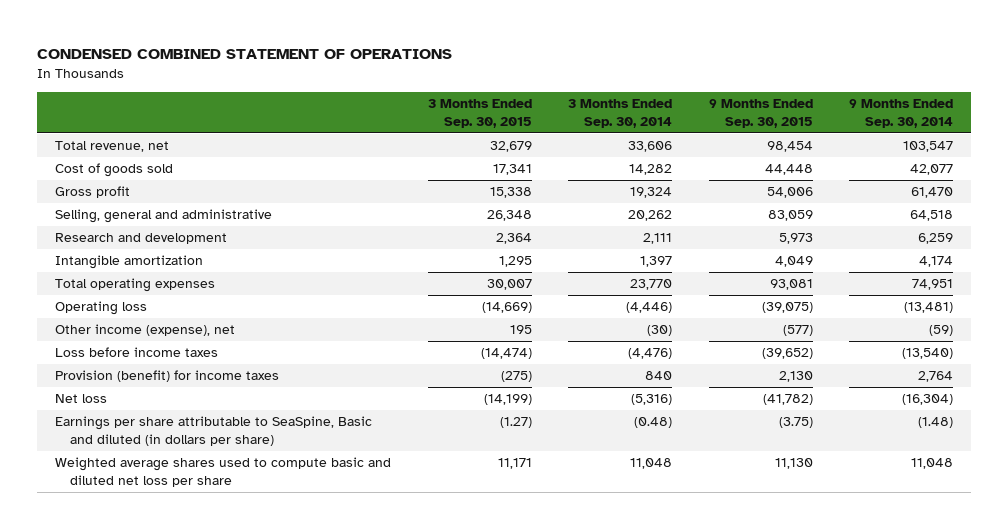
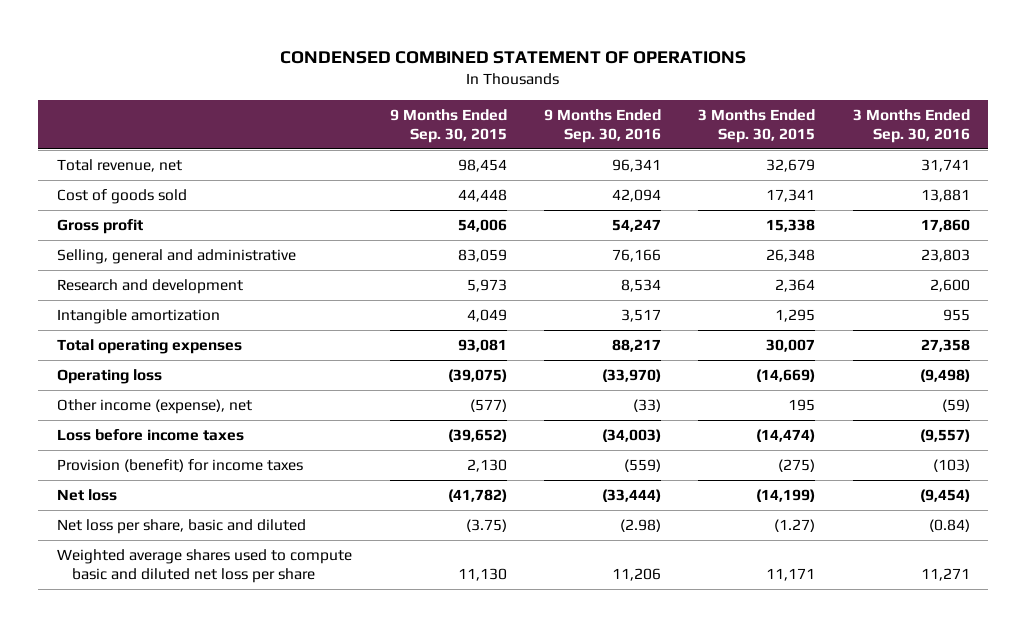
- | 3 Months Ended Sep. 30, 2015 | 3 Months Ended Sep. 30, 2014 | 9 Months Ended Sep. 30, 2015 | 9 Months Ended Sep. 30, 2014
+ | 9 Months Ended Sep. 30, 2015 | 9 Months Ended Sep. 30, 2016 | 3 Months Ended Sep. 30, 2015 | 3 Months Ended Sep. 30, 2016
- Earnings per share attributable to SeaSpine, Basic and diluted (in dollars per share) | (1.27) | (0.48) | (3.75) | (1.48)
+ Net loss per share, basic and diluted | (3.75) | (2.98) | (1.27) | (0.84)

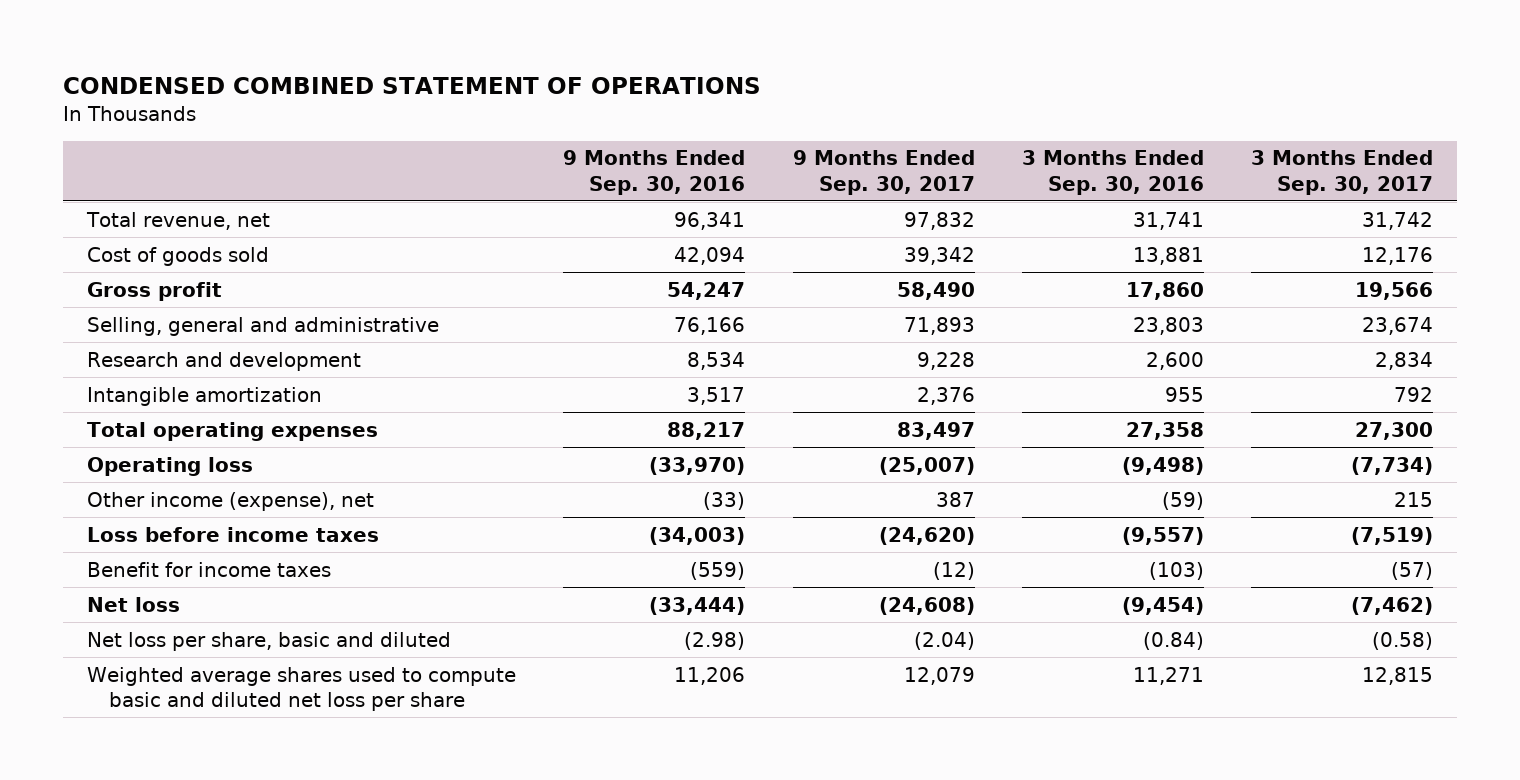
- | 9 Months Ended Sep. 30, 2015 | 9 Months Ended Sep. 30, 2016 | 3 Months Ended Sep. 30, 2015 | 3 Months Ended Sep. 30, 2016
+ | 9 Months Ended Sep. 30, 2016 | 9 Months Ended Sep. 30, 2017 | 3 Months Ended Sep. 30, 2016 | 3 Months Ended Sep. 30, 2017
- Provision (benefit) for income taxes | 2,130 | (559) | (275) | (103)
+ Benefit for income taxes | (559) | (12) | (103) | (57)

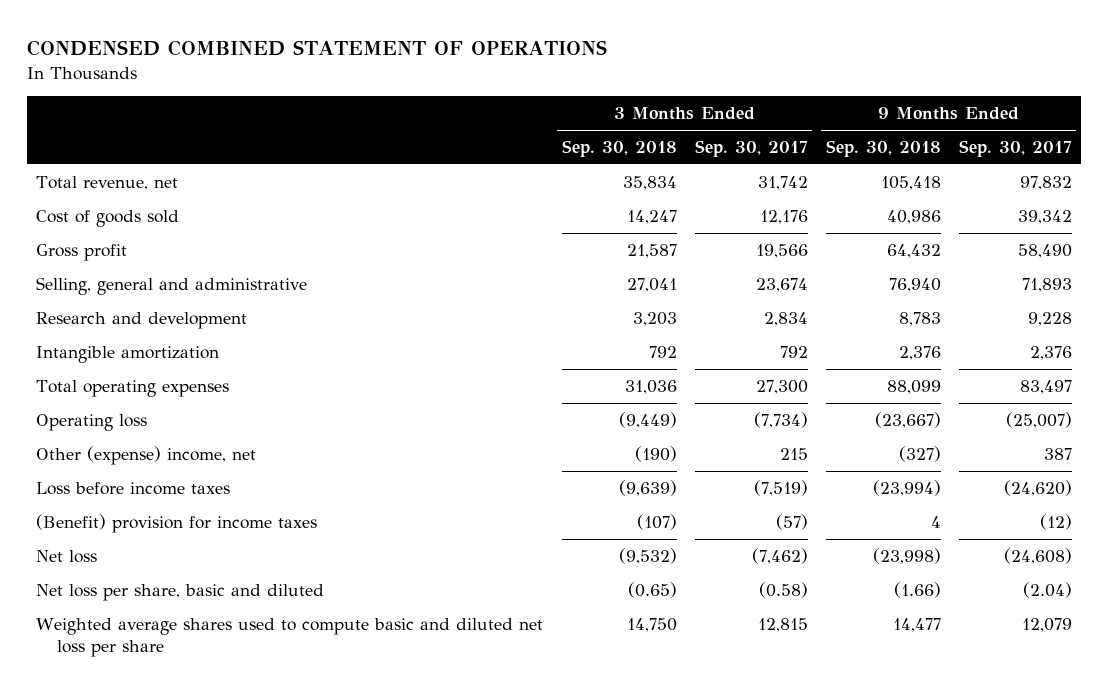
- | 9 Months Ended Sep. 30, 2016 | 9 Months Ended Sep. 30, 2017 | 3 Months Ended Sep. 30, 2016 | 3 Months Ended Sep. 30, 2017
+ | 3 Months Ended Sep. 30, 2018 | 3 Months Ended Sep. 30, 2017 | 9 Months Ended Sep. 30, 2018 | 9 Months Ended Sep. 30, 2017
- Other income (expense), net | (33) | 387 | (59) | 215
+ Other (expense) income, net | (190) | 215 | (327) | 387
- Benefit for income taxes | (559) | (12) | (103) | (57)
+ (Benefit) provision for income taxes | (107) | (57) | 4 | (12)

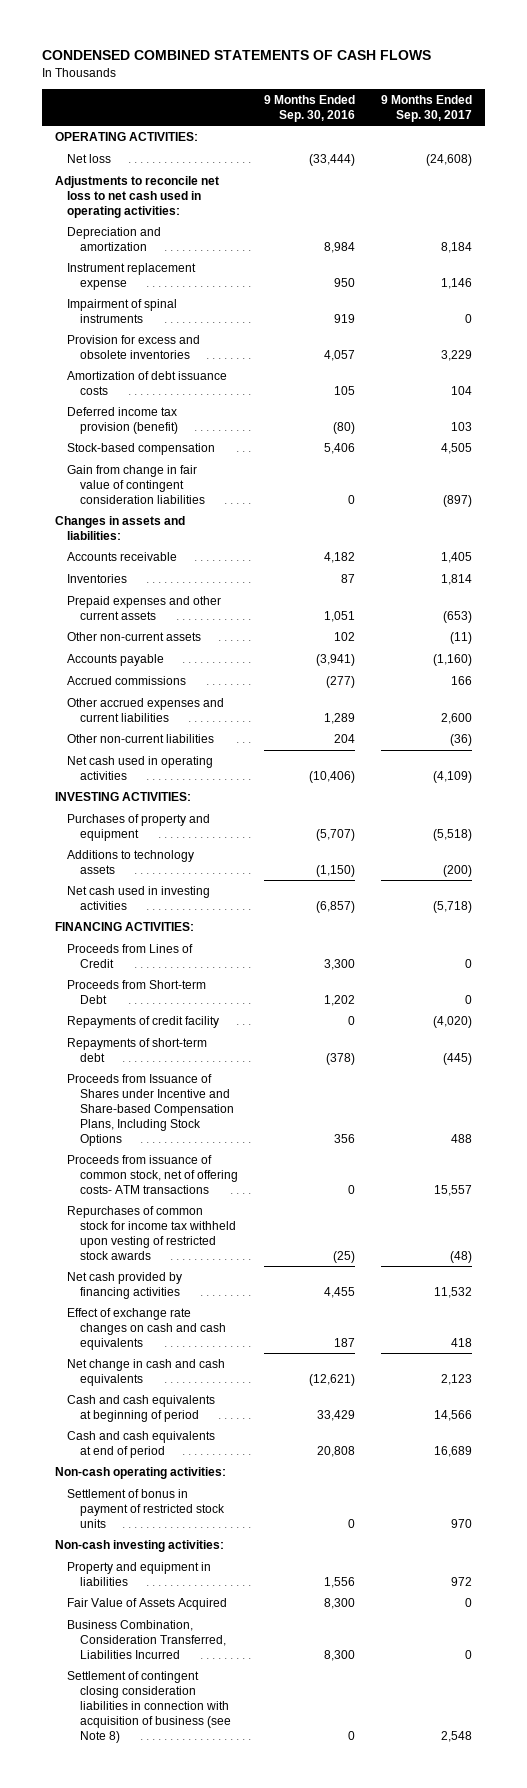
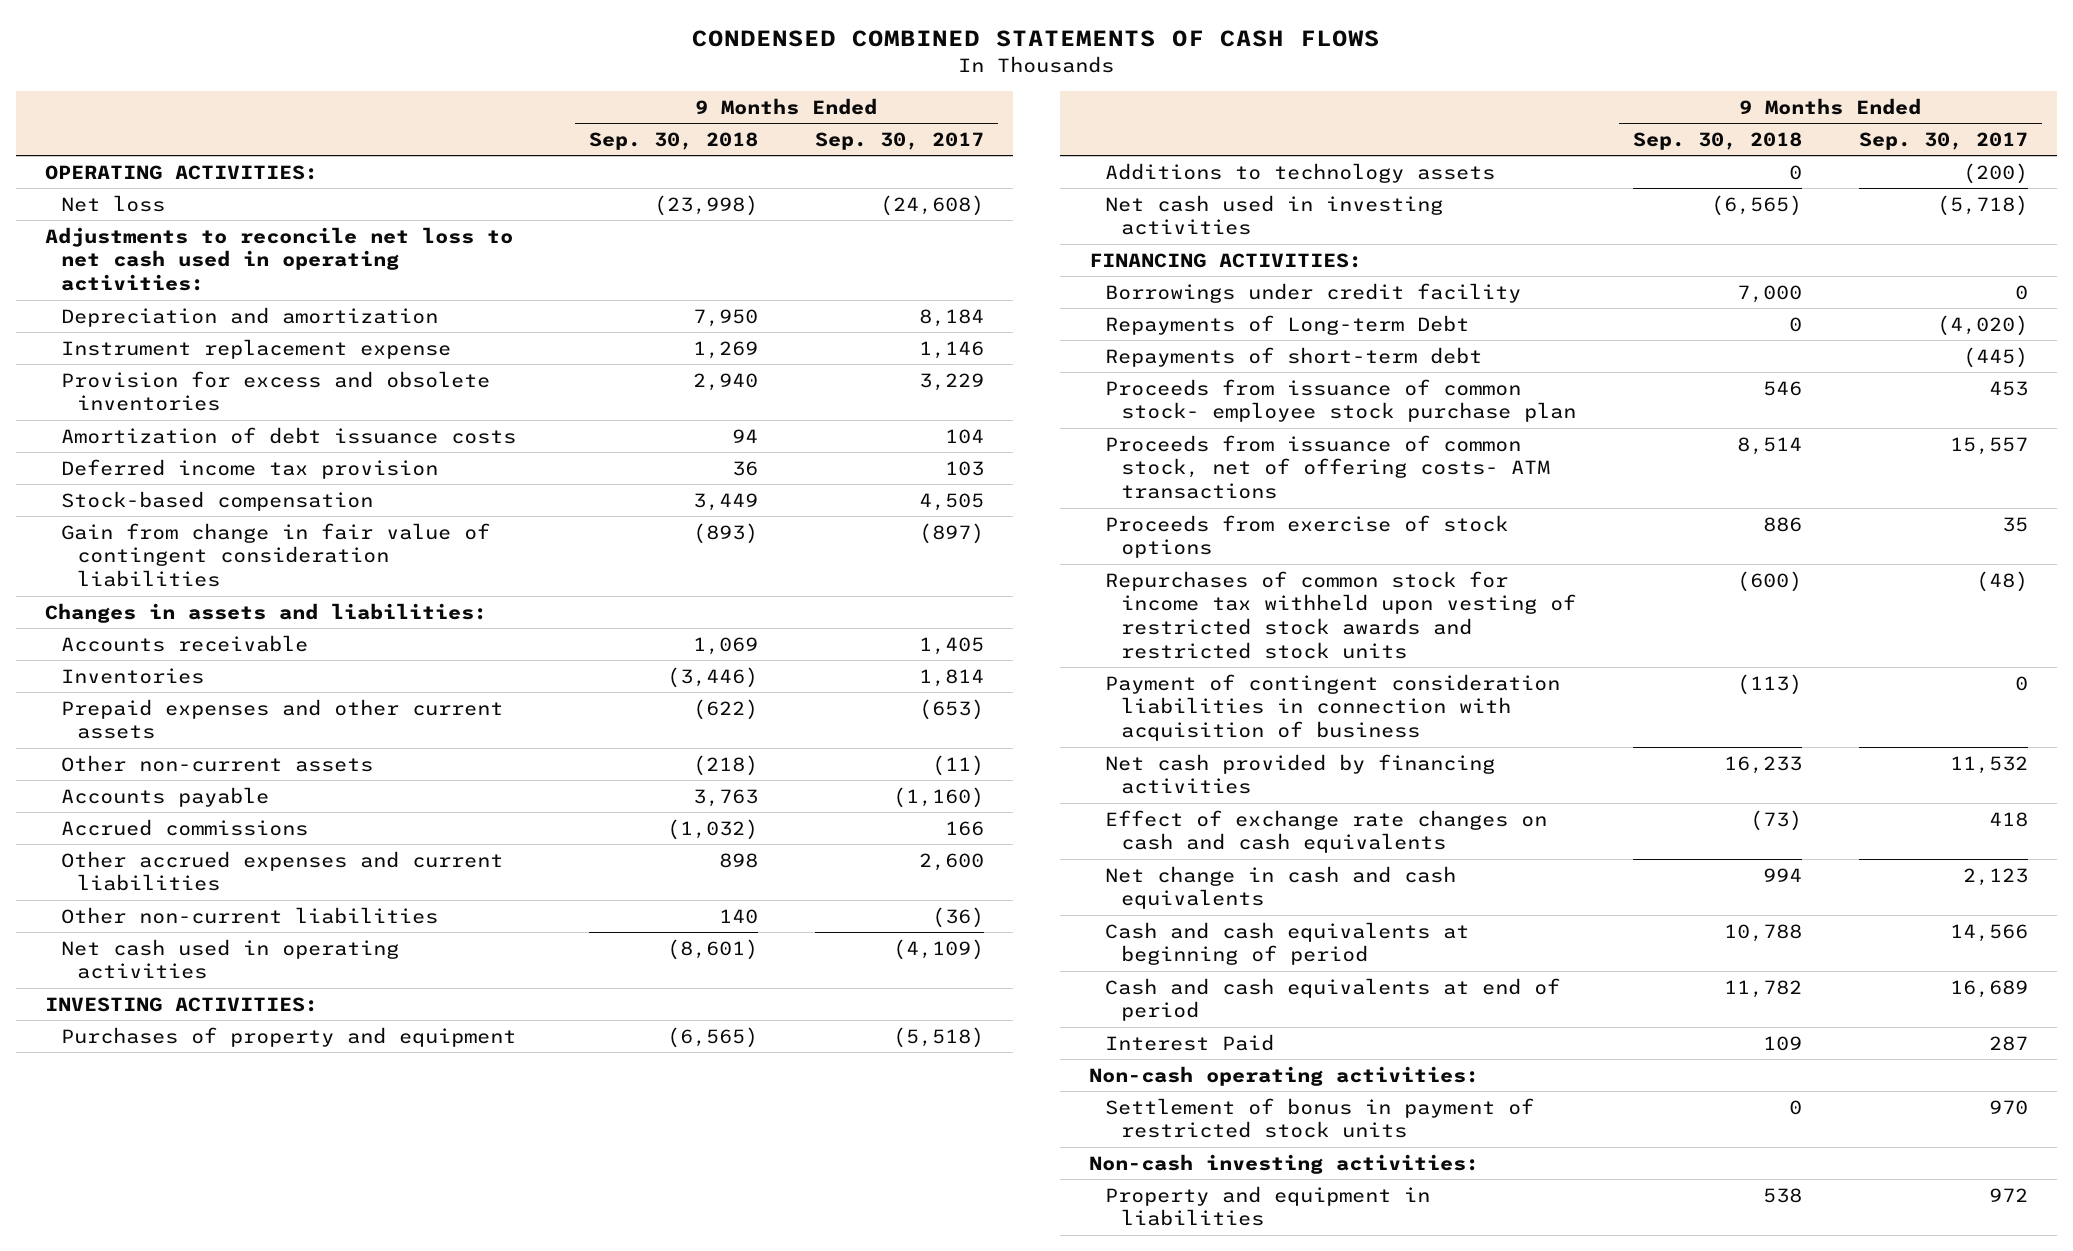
- | 9 Months Ended Sep. 30, 2016 | 9 Months Ended Sep. 30, 2017
+ | 9 Months Ended Sep. 30, 2018 | 9 Months Ended Sep. 30, 2017
- Impairment of spinal instruments | 919 | 0
- Deferred income tax provision (benefit) | (80) | 103
+ Deferred income tax provision | 36 | 103
- Proceeds from Lines of Credit | 3,300 | 0
- Proceeds from Short-term Debt | 1,202 | 0
- Repayments of credit facility | 0 | (4,020)
+ Borrowings under credit facility | 7,000 | 0
+ Repayments of Long-term Debt | 0 | (4,020)
- Proceeds from Issuance of Shares under Incentive and Share-based Compensation Plans, Including Stock Options | 356 | 488
+ Proceeds from issuance of common stock- employee stock purchase plan | 546 | 453
- Repurchases of common stock for income tax withheld upon vesting of restricted stock awards | (25) | (48)
+ Proceeds from exercise of stock options | 886 | 35
+ Repurchases of common stock for income tax withheld upon vesting of restricted stock awards and restricted stock units | (600) | (48)
+ Payment of contingent consideration liabilities in connection with acquisition of business | (113) | 0
+ Interest Paid | 109 | 287
- Fair Value of Assets Acquired | 8,300 | 0
- Business Combination, Consideration Transferred, Liabilities Incurred | 8,300 | 0
- Settlement of contingent closing consideration liabilities in connection with acquisition of business (see Note 8) | 0 | 2,548

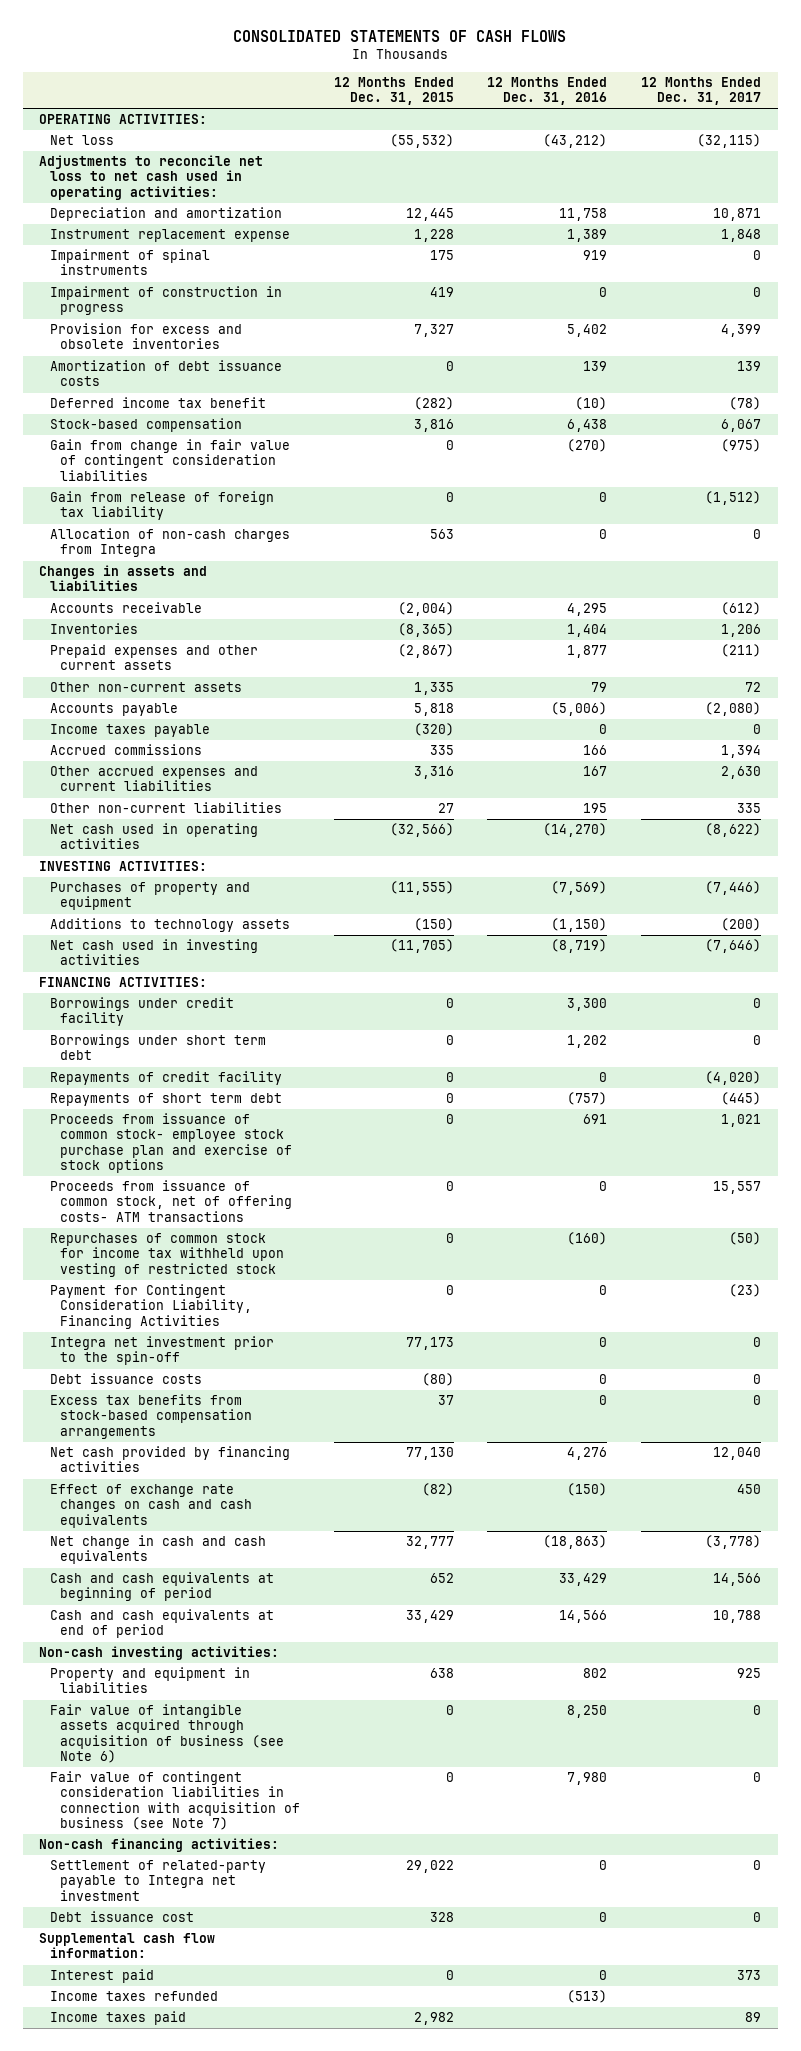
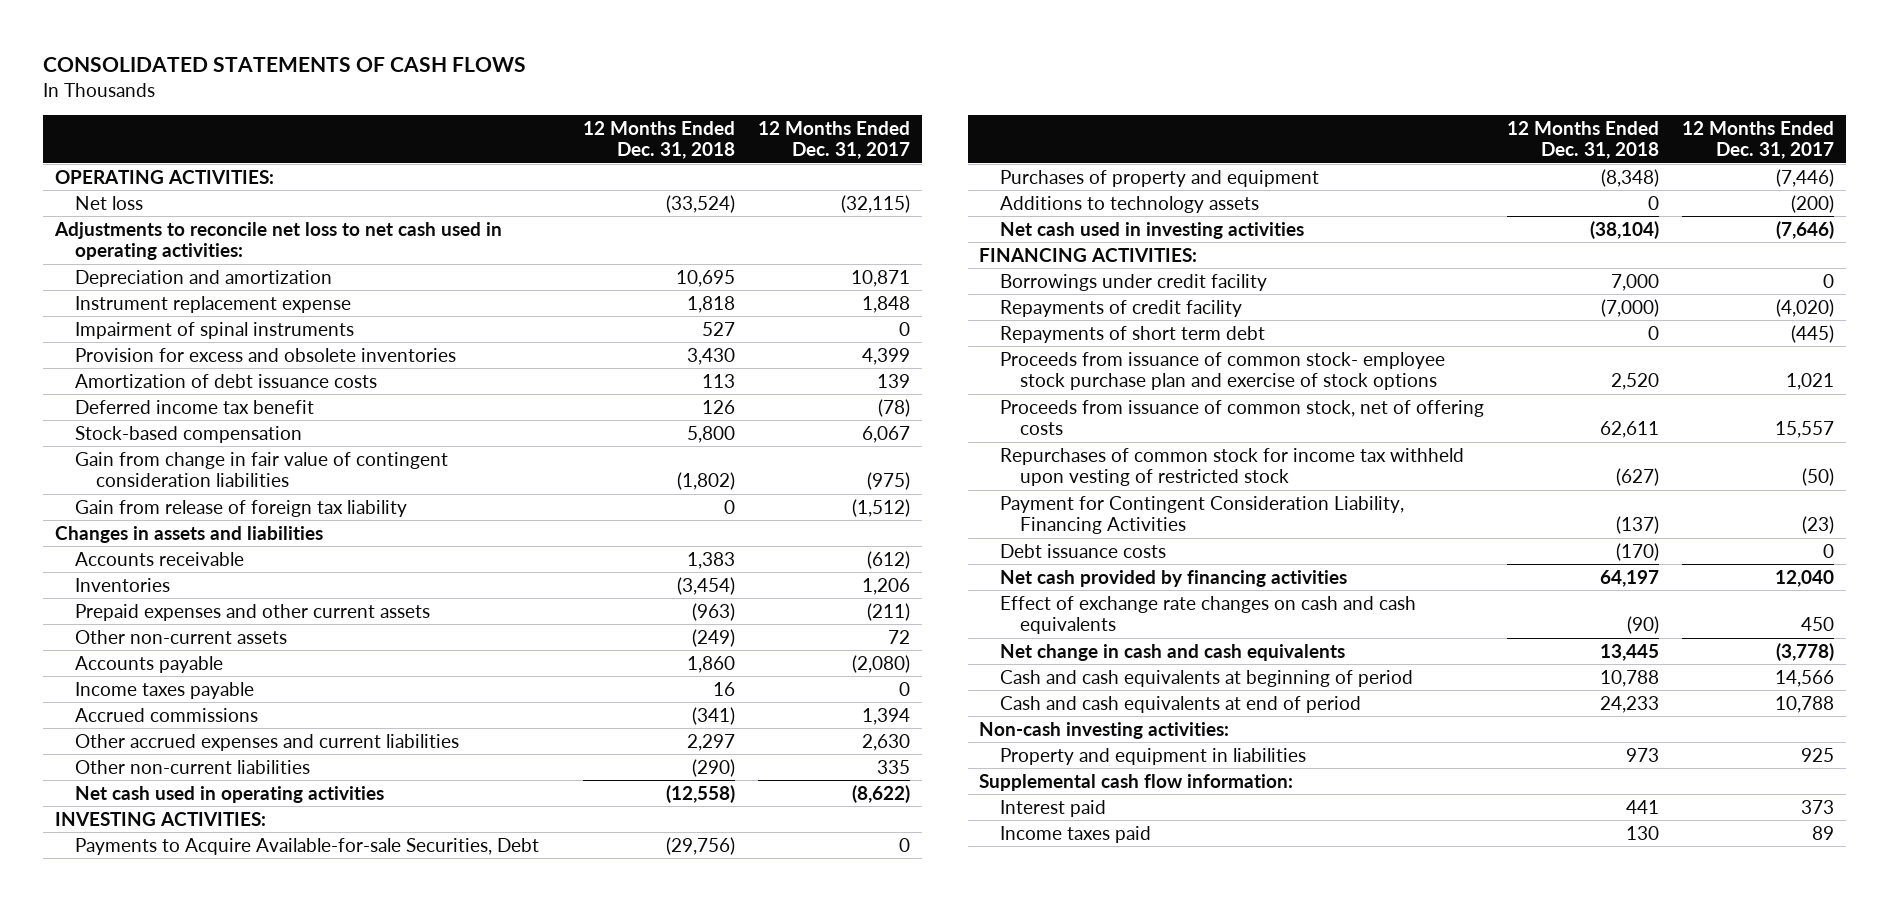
- | 12 Months Ended Dec. 31, 2015 | 12 Months Ended Dec. 31, 2016 | 12 Months Ended Dec. 31, 2017
+ | 12 Months Ended Dec. 31, 2018 | 12 Months Ended Dec. 31, 2017
- Impairment of construction in progress | 419 | 0 | 0
- Allocation of non-cash charges from Integra | 563 | 0 | 0
+ Payments to Acquire Available-for-sale Securities, Debt | (29,756) | 0
- Borrowings under short term debt | 0 | 1,202 | 0
- Proceeds from issuance of common stock, net of offering costs- ATM transactions | 0 | 0 | 15,557
+ Proceeds from issuance of common stock, net of offering costs | 62,611 | 15,557
- Integra net investment prior to the spin-off | 77,173 | 0 | 0
- Excess tax benefits from stock-based compensation arrangements | 37 | 0 | 0
- Fair value of intangible assets acquired through acquisition of business (see Note 6) | 0 | 8,250 | 0
- Fair value of contingent consideration liabilities in connection with acquisition of business (see Note 7) | 0 | 7,980 | 0
- Non-cash financing activities:
- Settlement of related-party payable to Integra net investment | 29,022 | 0 | 0
- Debt issuance cost | 328 | 0 | 0
- Income taxes refunded | | (513) |

